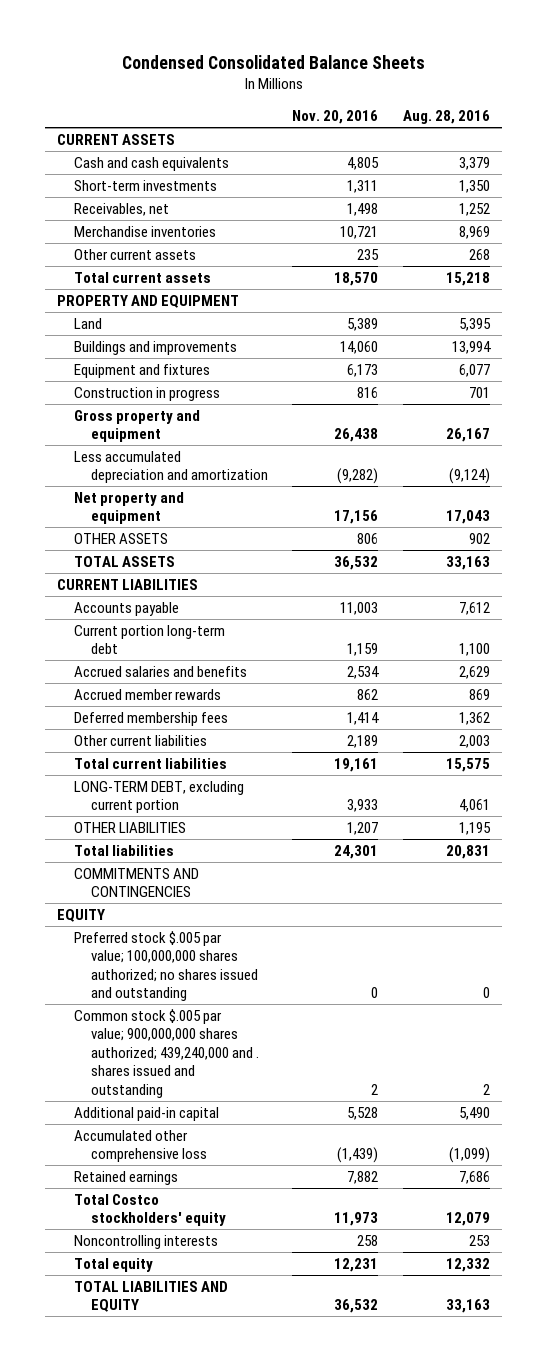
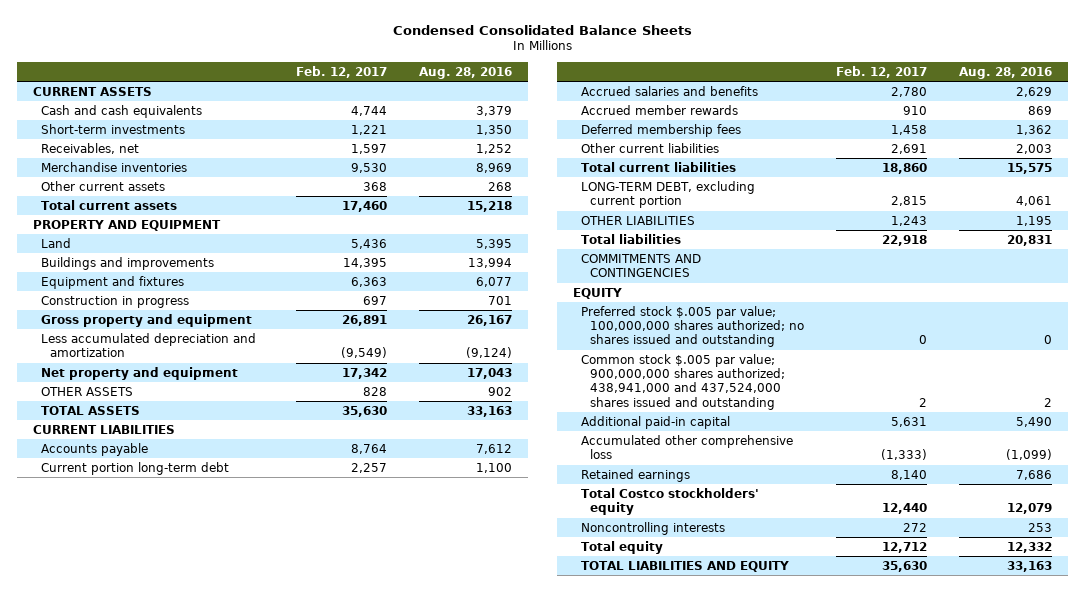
- | Nov. 20, 2016 | Aug. 28, 2016
+ | Feb. 12, 2017 | Aug. 28, 2016
- Common stock $.005 par value; 900,000,000 shares authorized; 439,240,000 and . shares issued and outstanding | 2 | 2
+ Common stock $.005 par value; 900,000,000 shares authorized; 438,941,000 and 437,524,000 shares issued and outstanding | 2 | 2

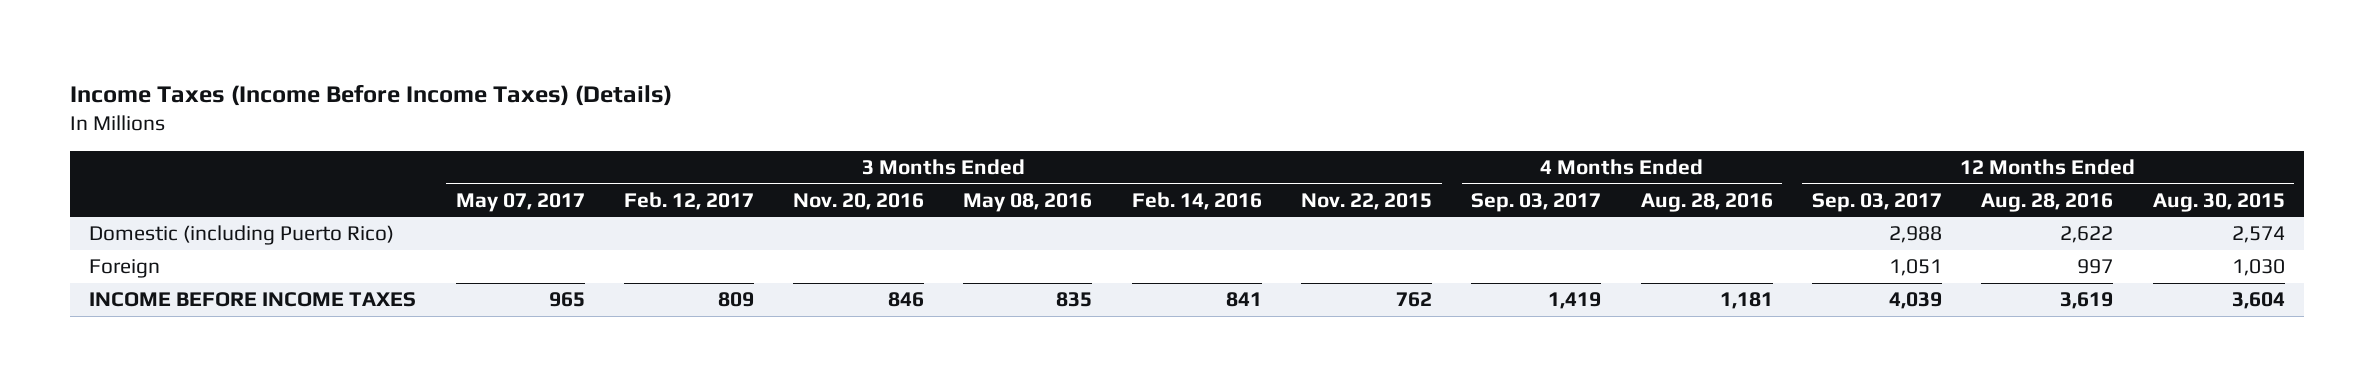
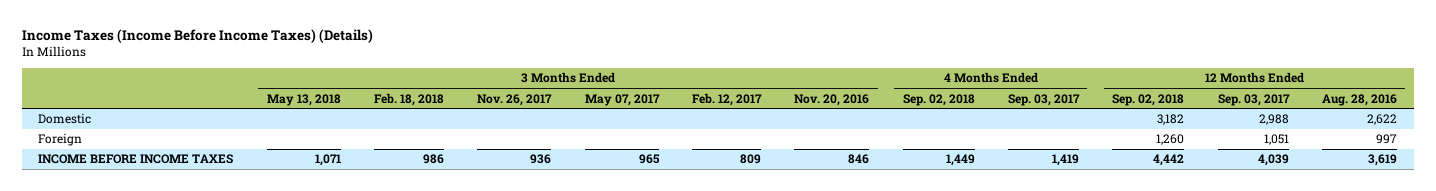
- | 3 Months Ended May 07, 2017 | 3 Months Ended Feb. 12, 2017 | 3 Months Ended Nov. 20, 2016 | 3 Months Ended May 08, 2016 | 3 Months Ended Feb. 14, 2016 | 3 Months Ended Nov. 22, 2015 | 4 Months Ended Sep. 03, 2017 | 4 Months Ended Aug. 28, 2016 | 12 Months Ended Sep. 03, 2017 | 12 Months Ended Aug. 28, 2016 | 12 Months Ended Aug. 30, 2015
+ | 3 Months Ended May 13, 2018 | 3 Months Ended Feb. 18, 2018 | 3 Months Ended Nov. 26, 2017 | 3 Months Ended May 07, 2017 | 3 Months Ended Feb. 12, 2017 | 3 Months Ended Nov. 20, 2016 | 4 Months Ended Sep. 02, 2018 | 4 Months Ended Sep. 03, 2017 | 12 Months Ended Sep. 02, 2018 | 12 Months Ended Sep. 03, 2017 | 12 Months Ended Aug. 28, 2016
- Domestic (including Puerto Rico) | | | | | | | | | 2,988 | 2,622 | 2,574
+ Domestic | | | | | | | | | 3,182 | 2,988 | 2,622

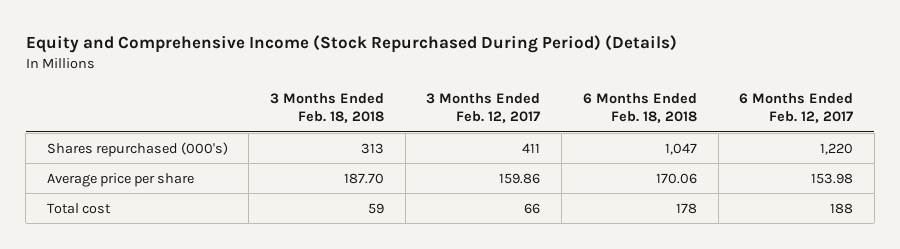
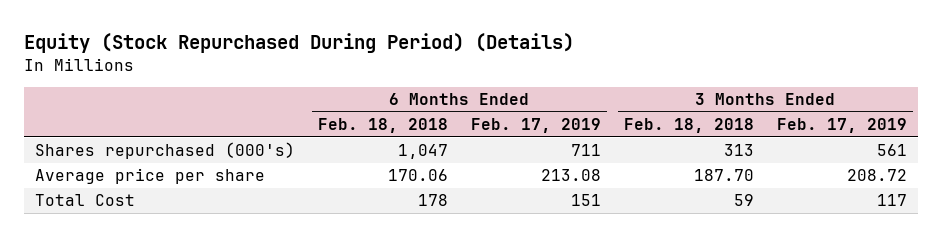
- Equity and Comprehensive Income (Stock Repurchased During Period) (Details)
+ Equity (Stock Repurchased During Period) (Details)
- | 3 Months Ended Feb. 18, 2018 | 3 Months Ended Feb. 12, 2017 | 6 Months Ended Feb. 18, 2018 | 6 Months Ended Feb. 12, 2017
+ | 6 Months Ended Feb. 18, 2018 | 6 Months Ended Feb. 17, 2019 | 3 Months Ended Feb. 18, 2018 | 3 Months Ended Feb. 17, 2019
- Total cost | 59 | 66 | 178 | 188
+ Total Cost | 178 | 151 | 59 | 117

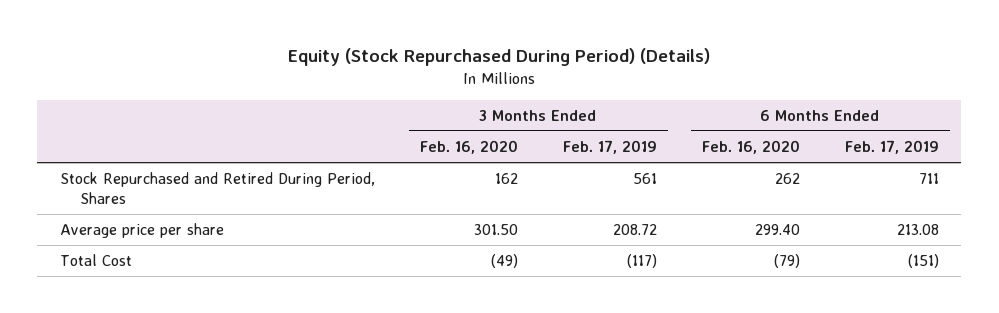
- | 6 Months Ended Feb. 18, 2018 | 6 Months Ended Feb. 17, 2019 | 3 Months Ended Feb. 18, 2018 | 3 Months Ended Feb. 17, 2019
+ | 3 Months Ended Feb. 16, 2020 | 3 Months Ended Feb. 17, 2019 | 6 Months Ended Feb. 16, 2020 | 6 Months Ended Feb. 17, 2019
- Shares repurchased (000's) | 1,047 | 711 | 313 | 561
+ Stock Repurchased and Retired During Period, Shares | 162 | 561 | 262 | 711
- Total Cost | 178 | 151 | 59 | 117
+ Total Cost | (49) | (117) | (79) | (151)

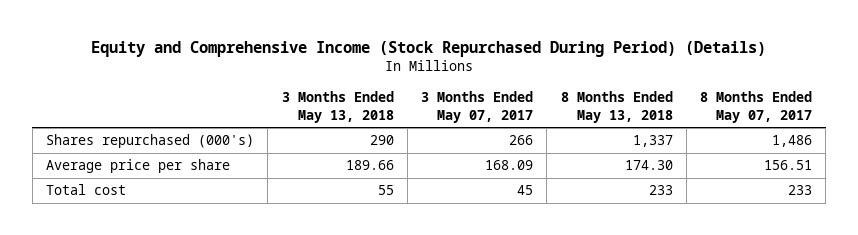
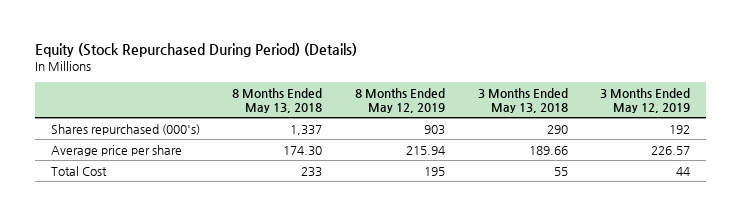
- Equity and Comprehensive Income (Stock Repurchased During Period) (Details)
+ Equity (Stock Repurchased During Period) (Details)
- | 3 Months Ended May 13, 2018 | 3 Months Ended May 07, 2017 | 8 Months Ended May 13, 2018 | 8 Months Ended May 07, 2017
+ | 8 Months Ended May 13, 2018 | 8 Months Ended May 12, 2019 | 3 Months Ended May 13, 2018 | 3 Months Ended May 12, 2019
- Total cost | 55 | 45 | 233 | 233
+ Total Cost | 233 | 195 | 55 | 44

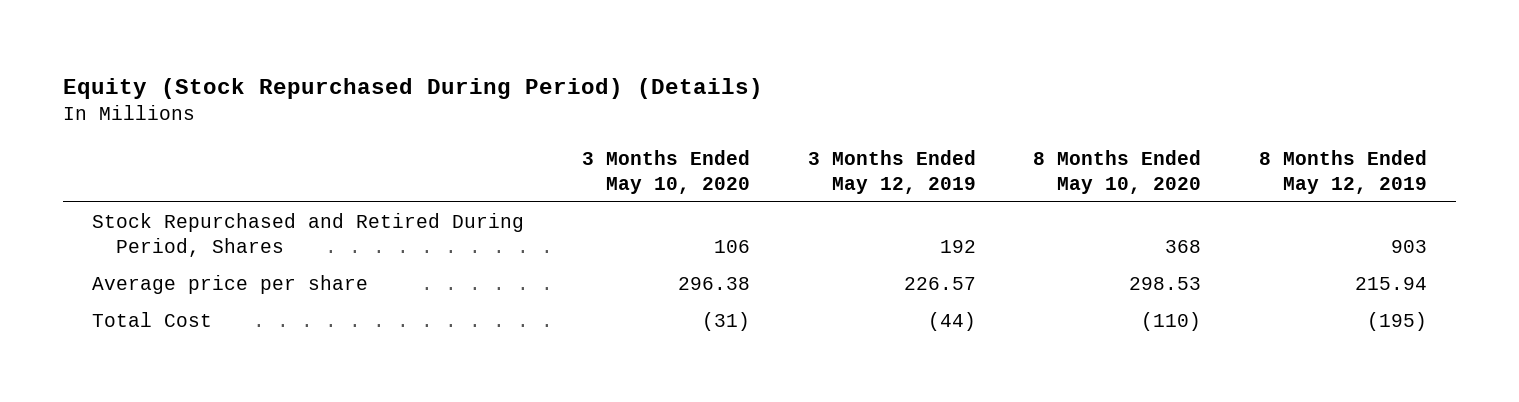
- | 8 Months Ended May 13, 2018 | 8 Months Ended May 12, 2019 | 3 Months Ended May 13, 2018 | 3 Months Ended May 12, 2019
+ | 3 Months Ended May 10, 2020 | 3 Months Ended May 12, 2019 | 8 Months Ended May 10, 2020 | 8 Months Ended May 12, 2019
- Shares repurchased (000's) | 1,337 | 903 | 290 | 192
+ Stock Repurchased and Retired During Period, Shares | 106 | 192 | 368 | 903
- Total Cost | 233 | 195 | 55 | 44
+ Total Cost | (31) | (44) | (110) | (195)

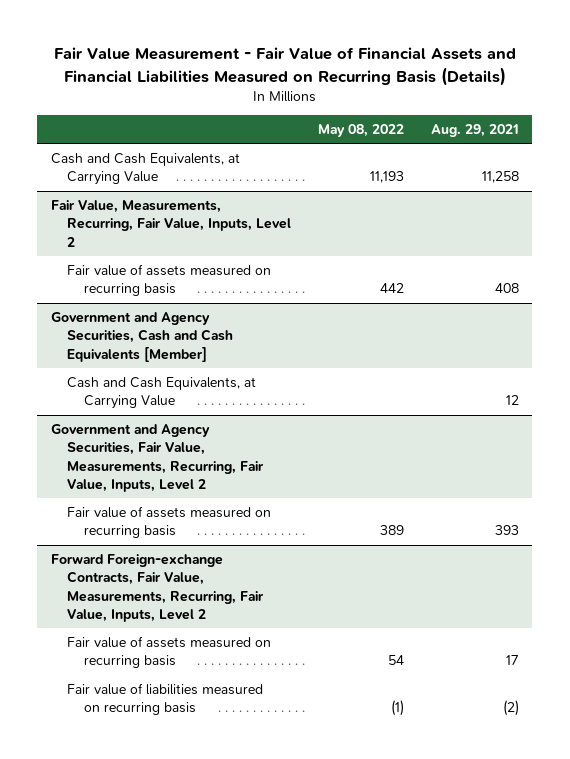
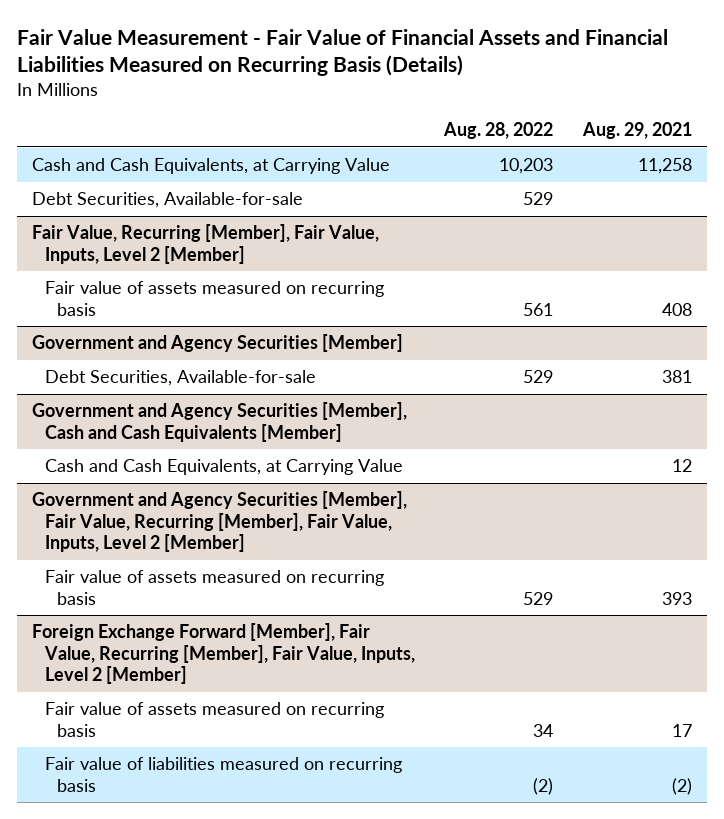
- | May 08, 2022 | Aug. 29, 2021
+ | Aug. 28, 2022 | Aug. 29, 2021
- Fair Value, Measurements, Recurring, Fair Value, Inputs, Level 2
+ Debt Securities, Available-for-sale | 529 |
+ Fair Value, Recurring [Member], Fair Value, Inputs, Level 2 [Member]
- Government and Agency Securities, Cash and Cash Equivalents [Member]
+ Government and Agency Securities [Member]
+ Debt Securities, Available-for-sale | 529 | 381
+ Government and Agency Securities [Member], Cash and Cash Equivalents [Member]
- Government and Agency Securities, Fair Value, Measurements, Recurring, Fair Value, Inputs, Level 2
+ Government and Agency Securities [Member], Fair Value, Recurring [Member], Fair Value, Inputs, Level 2 [Member]
- Forward Foreign-exchange Contracts, Fair Value, Measurements, Recurring, Fair Value, Inputs, Level 2
+ Foreign Exchange Forward [Member], Fair Value, Recurring [Member], Fair Value, Inputs, Level 2 [Member]

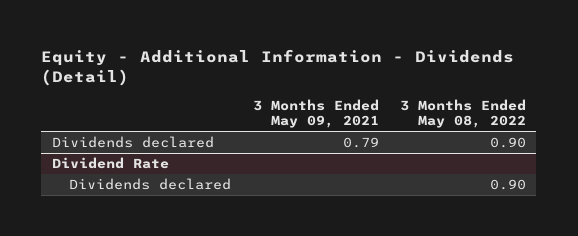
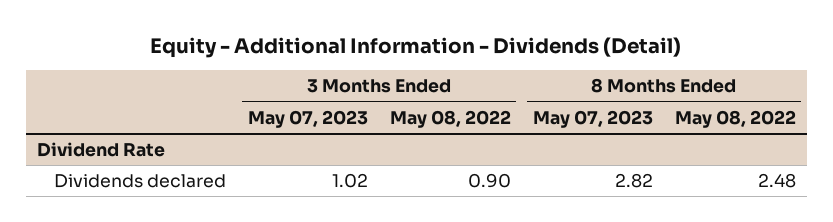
- | 3 Months Ended May 09, 2021 | 3 Months Ended May 08, 2022
+ | 3 Months Ended May 07, 2023 | 3 Months Ended May 08, 2022 | 8 Months Ended May 07, 2023 | 8 Months Ended May 08, 2022
- Dividends declared | 0.79 | 0.90

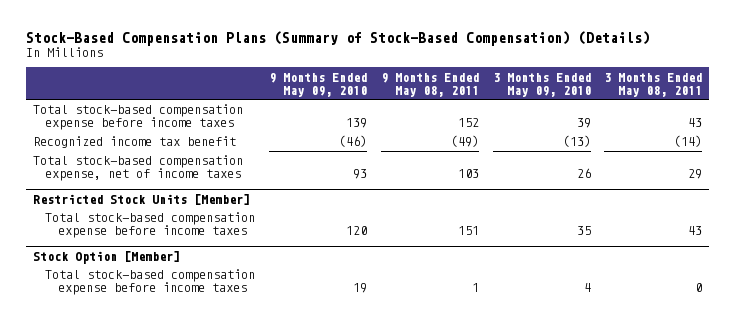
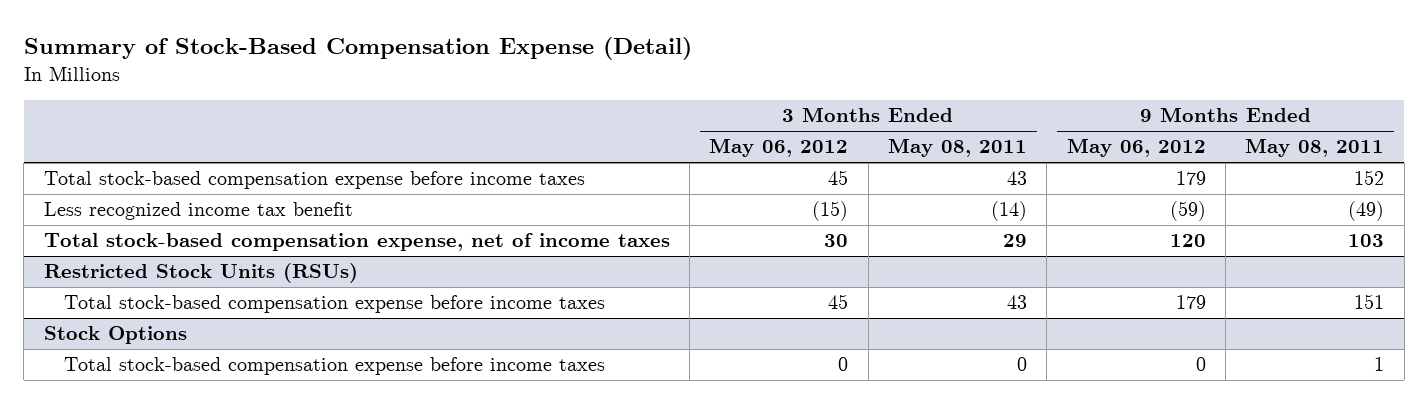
- Stock-Based Compensation Plans (Summary of Stock-Based Compensation) (Details)
+ Summary of Stock-Based Compensation Expense (Detail)
- | 9 Months Ended May 09, 2010 | 9 Months Ended May 08, 2011 | 3 Months Ended May 09, 2010 | 3 Months Ended May 08, 2011
+ | 3 Months Ended May 06, 2012 | 3 Months Ended May 08, 2011 | 9 Months Ended May 06, 2012 | 9 Months Ended May 08, 2011
- Recognized income tax benefit | (46) | (49) | (13) | (14)
+ Less recognized income tax benefit | (15) | (14) | (59) | (49)
- Restricted Stock Units [Member]
+ Restricted Stock Units (RSUs)
- Stock Option [Member]
+ Stock Options

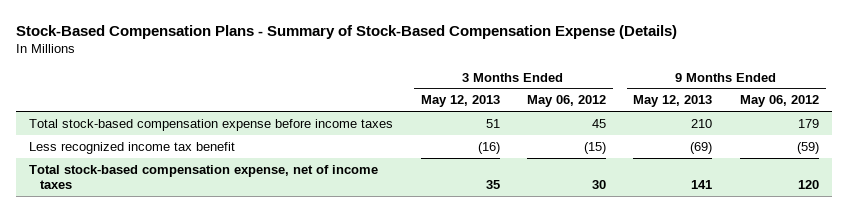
- Summary of Stock-Based Compensation Expense (Detail)
+ Stock-Based Compensation Plans - Summary of Stock-Based Compensation Expense (Details)
- | 3 Months Ended May 06, 2012 | 3 Months Ended May 08, 2011 | 9 Months Ended May 06, 2012 | 9 Months Ended May 08, 2011
+ | 3 Months Ended May 12, 2013 | 3 Months Ended May 06, 2012 | 9 Months Ended May 12, 2013 | 9 Months Ended May 06, 2012
- Restricted Stock Units (RSUs)
- Total stock-based compensation expense before income taxes | 45 | 43 | 179 | 151
- Stock Options
- Total stock-based compensation expense before income taxes | 0 | 0 | 0 | 1

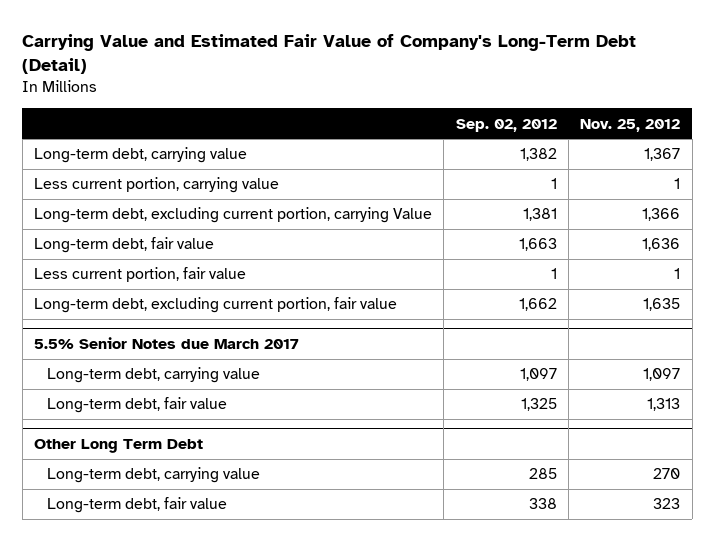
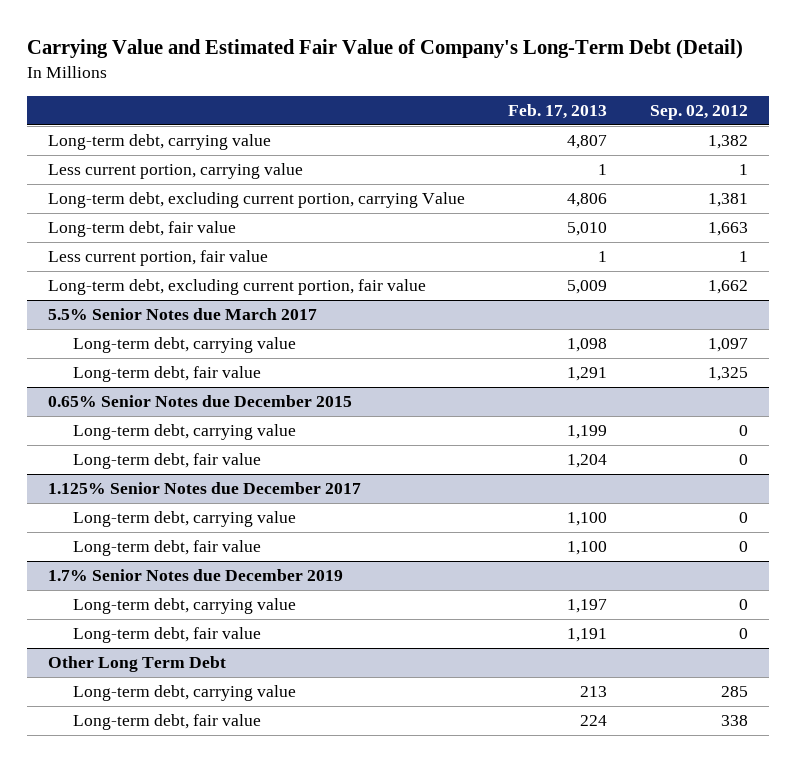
- | Sep. 02, 2012 | Nov. 25, 2012
+ | Feb. 17, 2013 | Sep. 02, 2012
+ 0.65% Senior Notes due December 2015
+ Long-term debt, carrying value | 1,199 | 0
+ Long-term debt, fair value | 1,204 | 0
+ 1.125% Senior Notes due December 2017
+ Long-term debt, carrying value | 1,100 | 0
+ Long-term debt, fair value | 1,100 | 0
+ 1.7% Senior Notes due December 2019
+ Long-term debt, carrying value | 1,197 | 0
+ Long-term debt, fair value | 1,191 | 0

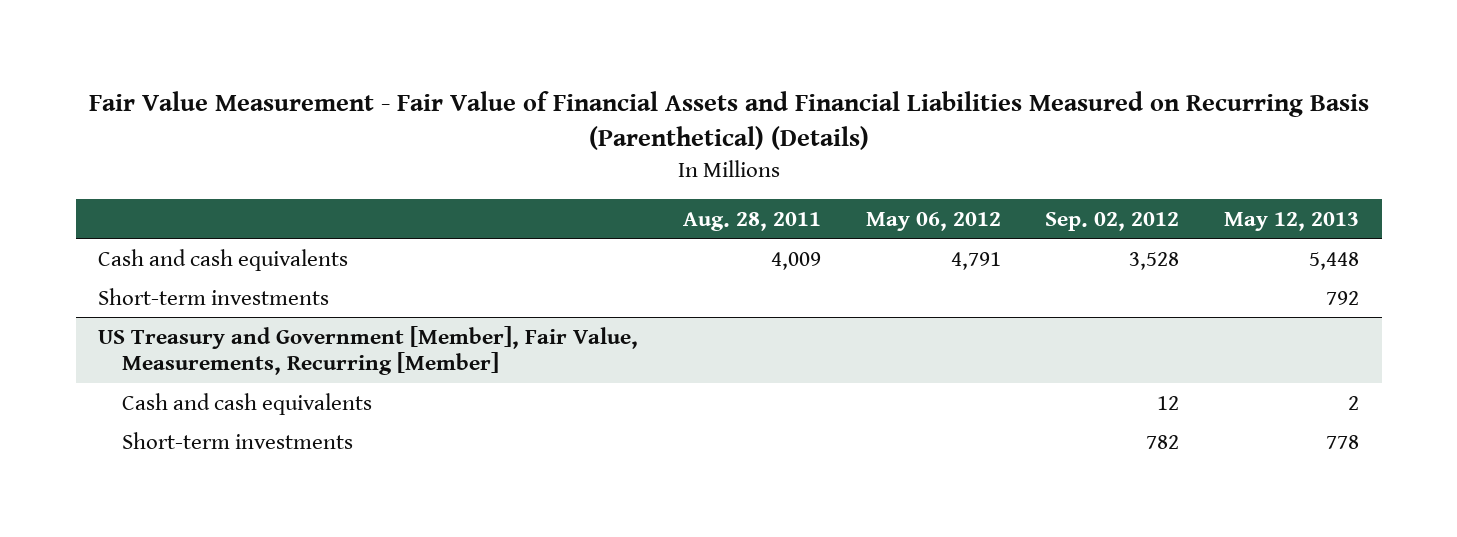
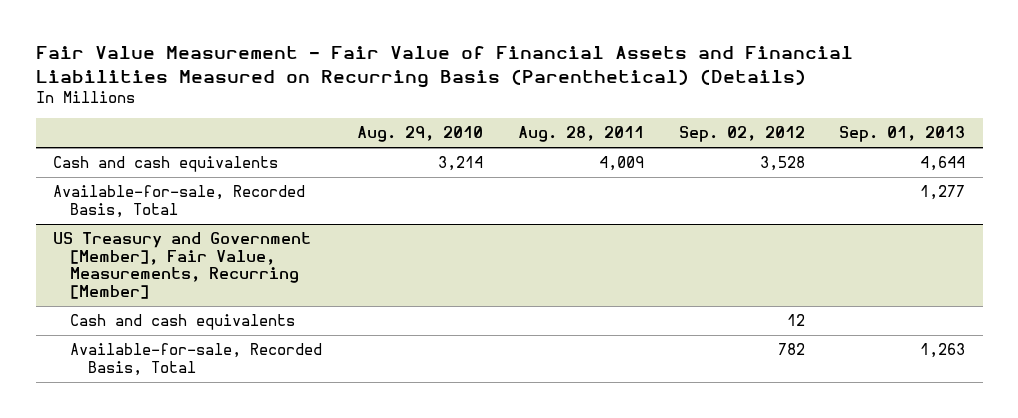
- | Aug. 28, 2011 | May 06, 2012 | Sep. 02, 2012 | May 12, 2013
+ | Aug. 29, 2010 | Aug. 28, 2011 | Sep. 02, 2012 | Sep. 01, 2013
- Short-term investments | | | | 792
+ Available-for-sale, Recorded Basis, Total | | | | 1,277
@ US Treasury and Government [Member], Fair Value, Measurements, Recurring [Member]
- Short-term investments | | | 782 | 778
+ Available-for-sale, Recorded Basis, Total | | | 782 | 1,263

